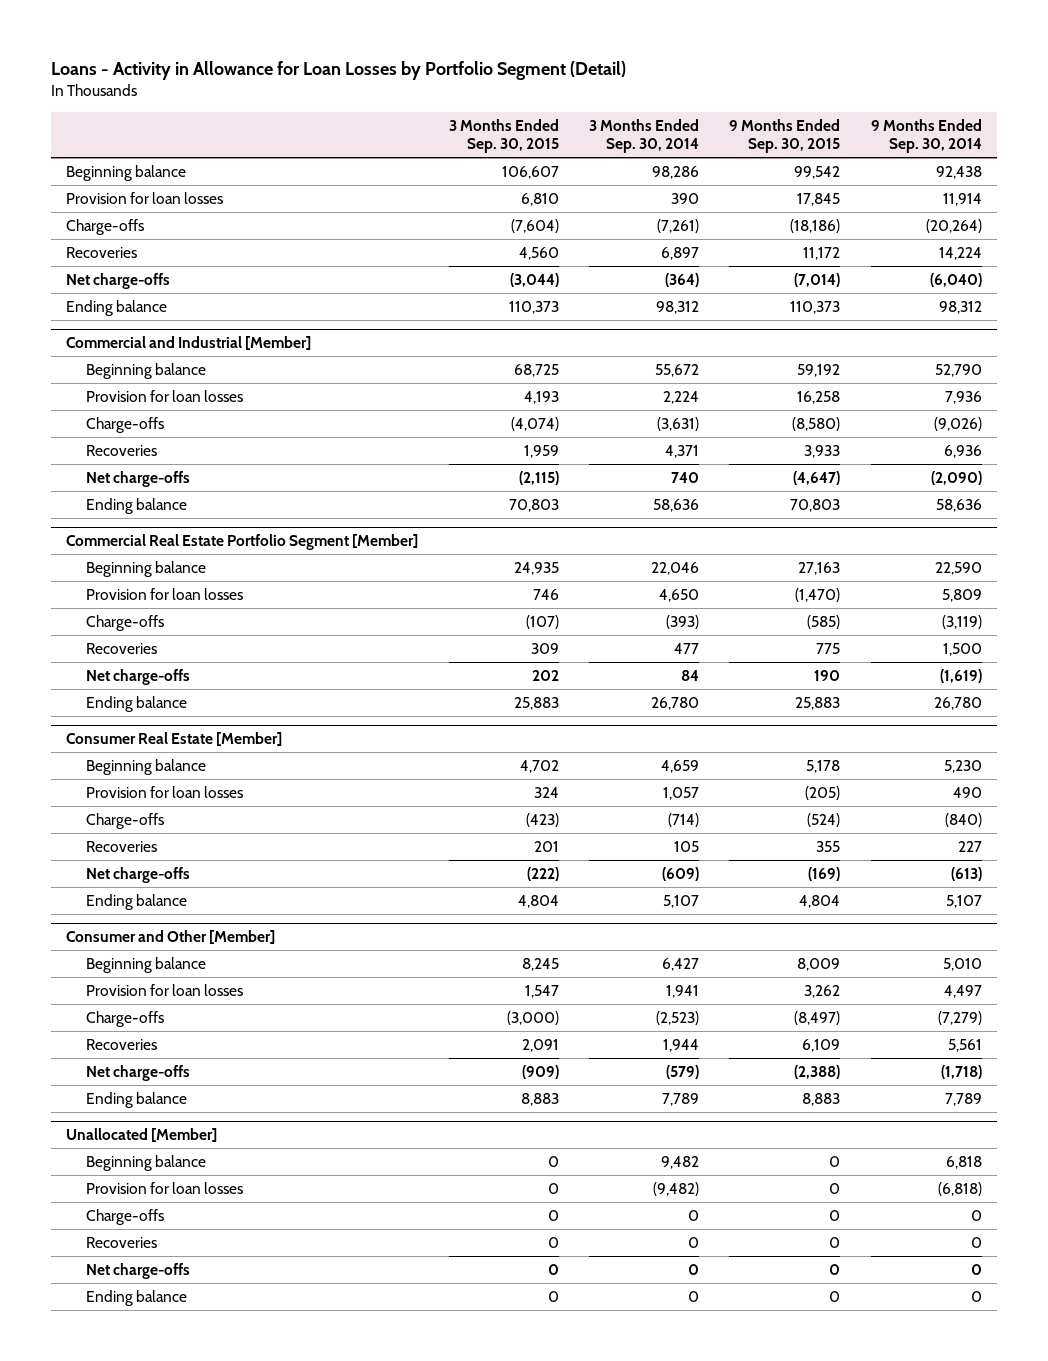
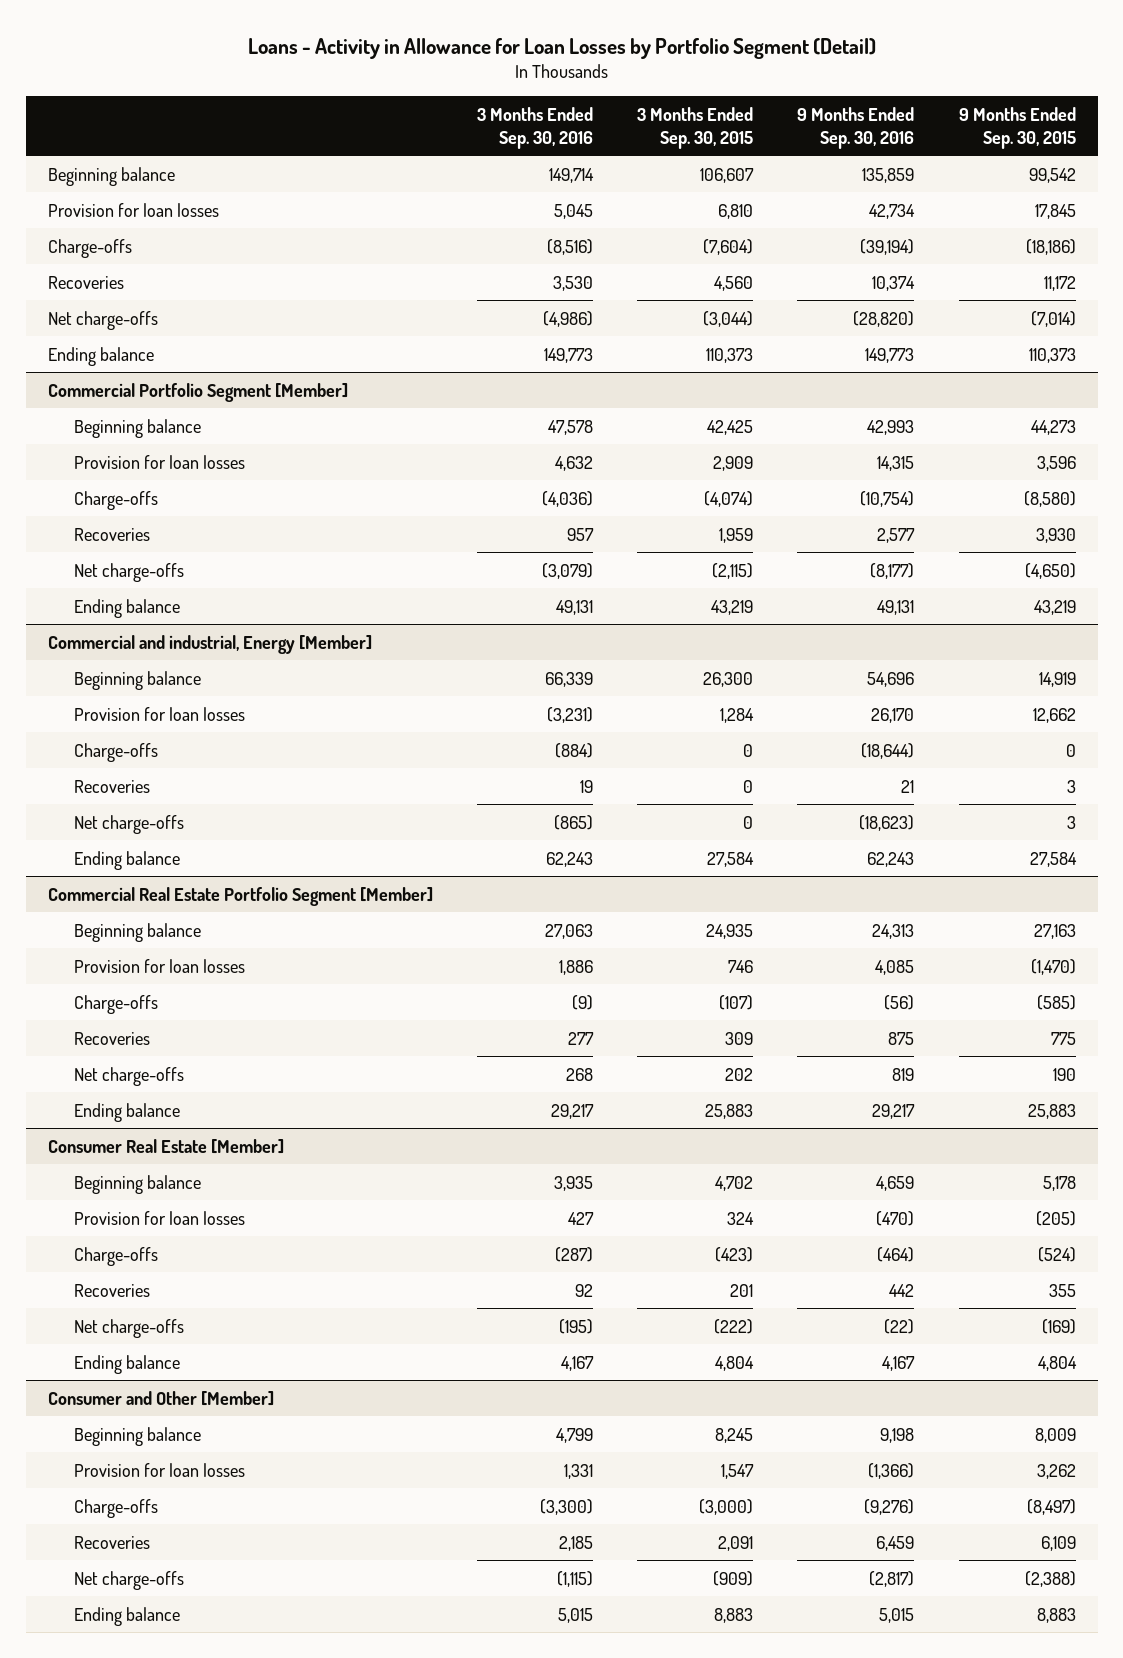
- | 3 Months Ended Sep. 30, 2015 | 3 Months Ended Sep. 30, 2014 | 9 Months Ended Sep. 30, 2015 | 9 Months Ended Sep. 30, 2014
+ | 3 Months Ended Sep. 30, 2016 | 3 Months Ended Sep. 30, 2015 | 9 Months Ended Sep. 30, 2016 | 9 Months Ended Sep. 30, 2015
- Commercial and Industrial [Member]
- Beginning balance | 68,725 | 55,672 | 59,192 | 52,790
- Provision for loan losses | 4,193 | 2,224 | 16,258 | 7,936
+ Commercial Portfolio Segment [Member]
+ Beginning balance | 47,578 | 42,425 | 42,993 | 44,273
+ Provision for loan losses | 4,632 | 2,909 | 14,315 | 3,596
- Recoveries | 1,959 | 4,371 | 3,933 | 6,936
- Net charge-offs | (2,115) | 740 | (4,647) | (2,090)
- Ending balance | 70,803 | 58,636 | 70,803 | 58,636
+ Recoveries | 957 | 1,959 | 2,577 | 3,930
+ Net charge-offs | (3,079) | (2,115) | (8,177) | (4,650)
+ Ending balance | 49,131 | 43,219 | 49,131 | 43,219
+ Commercial and industrial, Energy [Member]
+ Beginning balance | 66,339 | 26,300 | 54,696 | 14,919
+ Provision for loan losses | (3,231) | 1,284 | 26,170 | 12,662
+ Charge-offs | (884) | 0 | (18,644) | 0
+ Recoveries | 19 | 0 | 21 | 3
+ Net charge-offs | (865) | 0 | (18,623) | 3
+ Ending balance | 62,243 | 27,584 | 62,243 | 27,584
- Unallocated [Member]
- Beginning balance | 0 | 9,482 | 0 | 6,818
- Provision for loan losses | 0 | (9,482) | 0 | (6,818)
- Charge-offs | 0 | 0 | 0 | 0
- Recoveries | 0 | 0 | 0 | 0
- Net charge-offs | 0 | 0 | 0 | 0
- Ending balance | 0 | 0 | 0 | 0

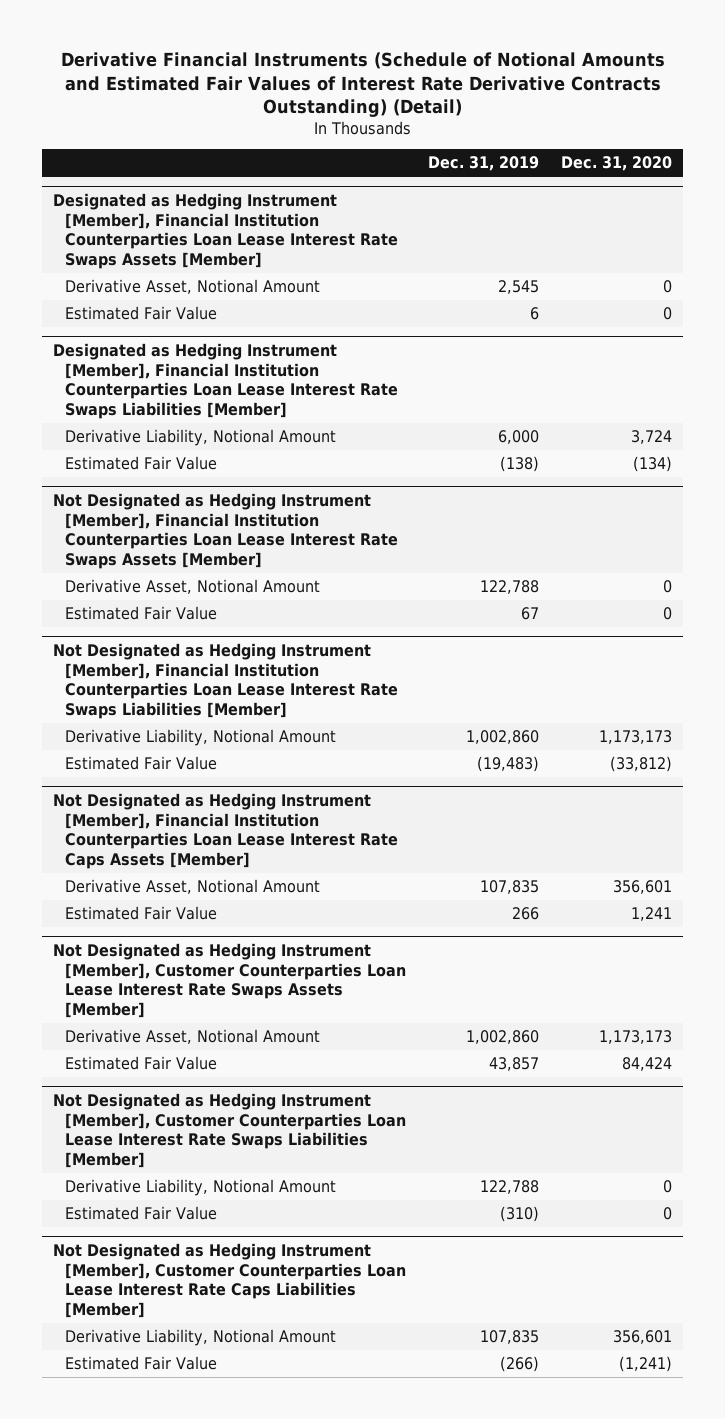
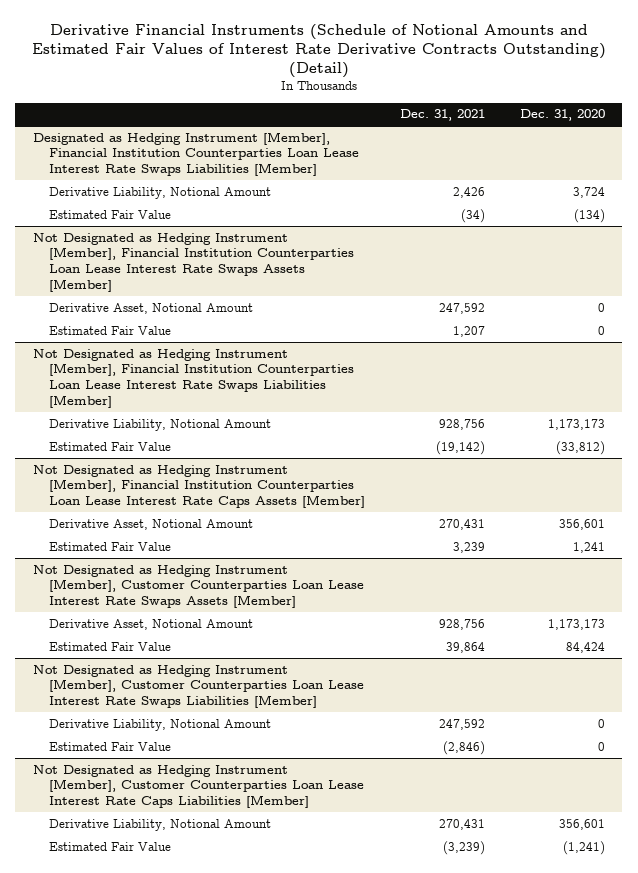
- | Dec. 31, 2019 | Dec. 31, 2020
+ | Dec. 31, 2021 | Dec. 31, 2020
- Designated as Hedging Instrument [Member], Financial Institution Counterparties Loan Lease Interest Rate Swaps Assets [Member]
- Derivative Asset, Notional Amount | 2,545 | 0
- Estimated Fair Value | 6 | 0

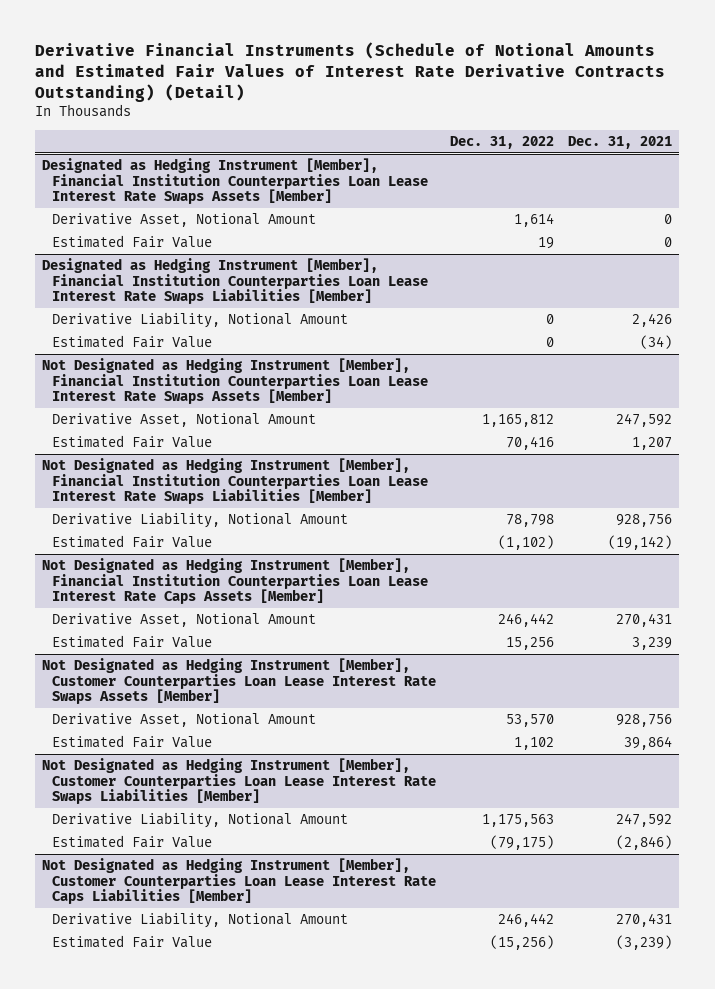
- | Dec. 31, 2021 | Dec. 31, 2020
+ | Dec. 31, 2022 | Dec. 31, 2021
+ Designated as Hedging Instrument [Member], Financial Institution Counterparties Loan Lease Interest Rate Swaps Assets [Member]
+ Derivative Asset, Notional Amount | 1,614 | 0
+ Estimated Fair Value | 19 | 0

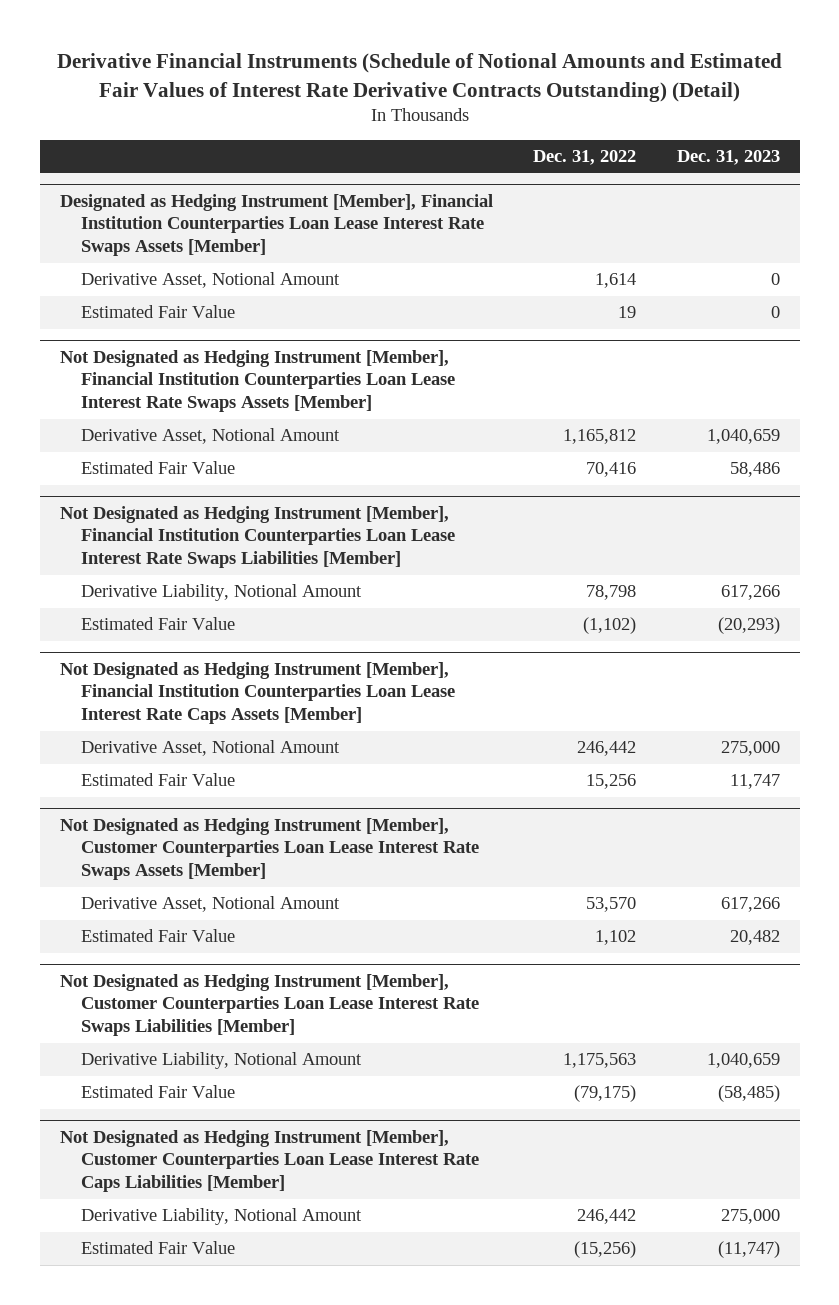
- | Dec. 31, 2022 | Dec. 31, 2021
+ | Dec. 31, 2022 | Dec. 31, 2023
- Designated as Hedging Instrument [Member], Financial Institution Counterparties Loan Lease Interest Rate Swaps Liabilities [Member]
- Derivative Liability, Notional Amount | 0 | 2,426
- Estimated Fair Value | 0 | (34)

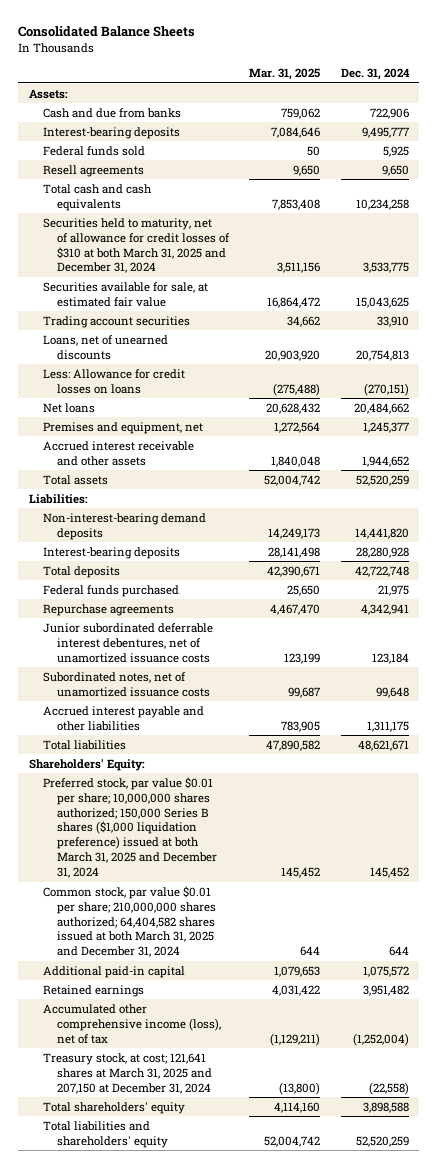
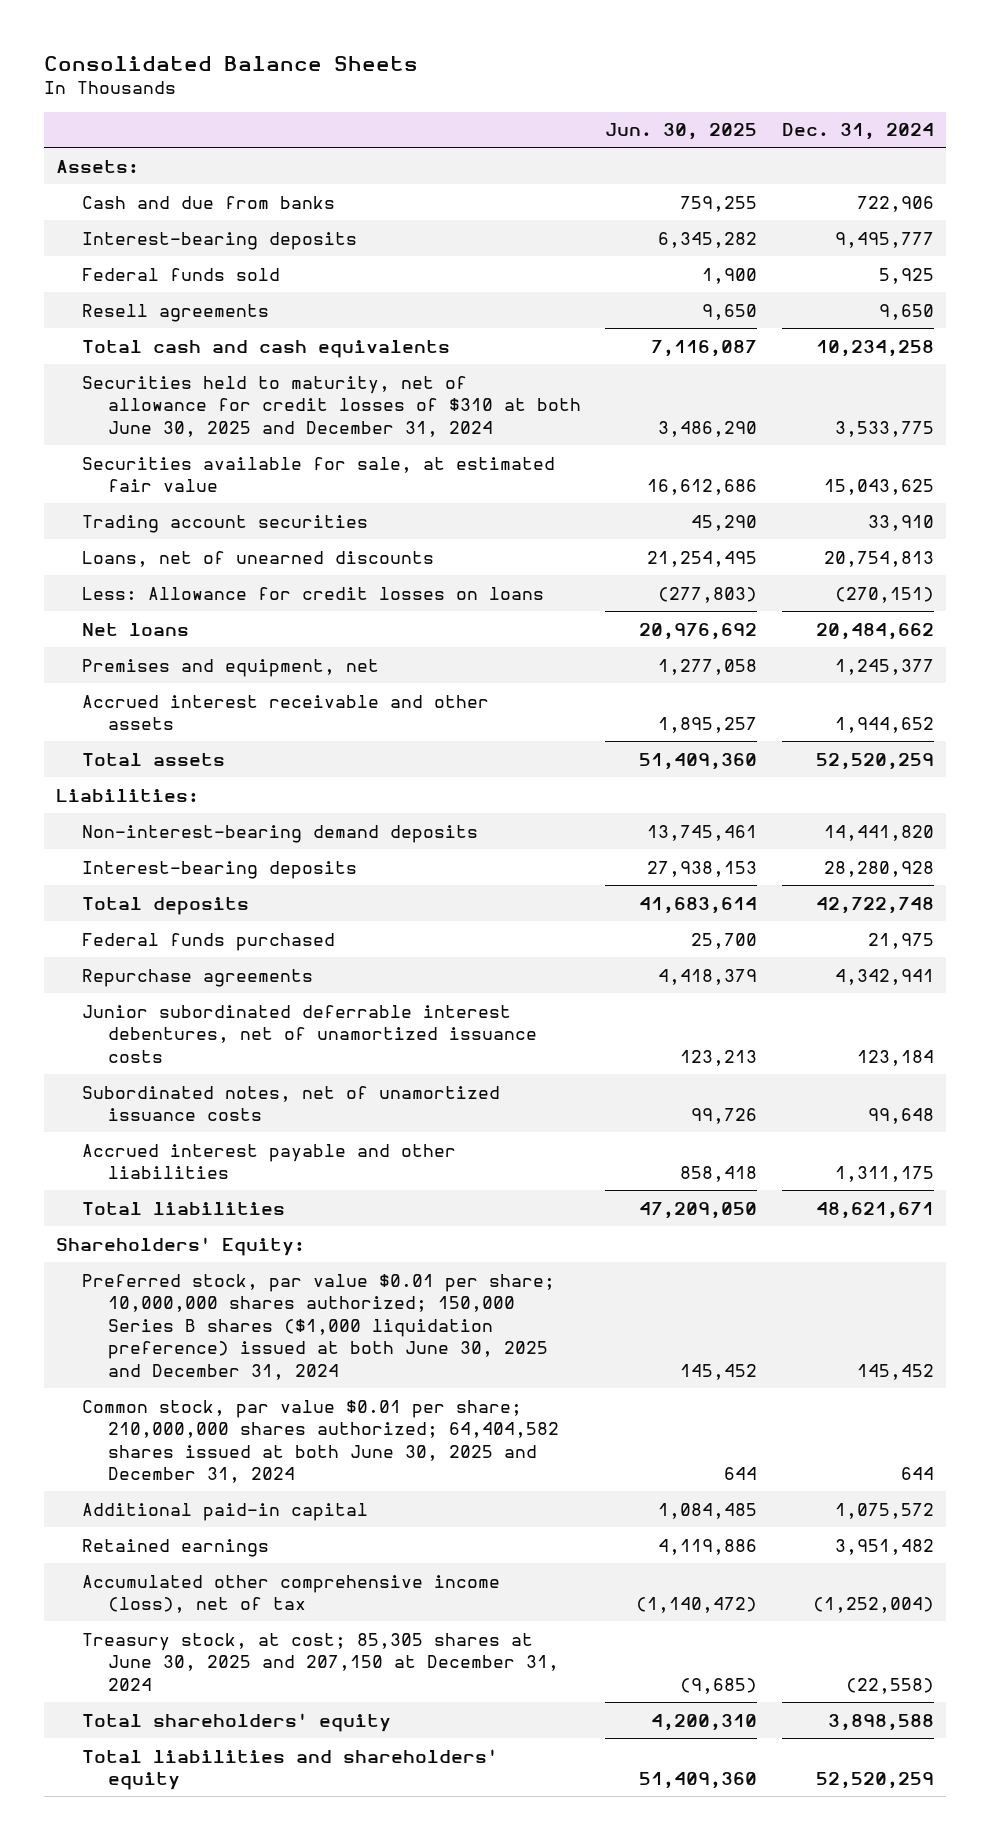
- | Mar. 31, 2025 | Dec. 31, 2024
+ | Jun. 30, 2025 | Dec. 31, 2024
- Securities held to maturity, net of allowance for credit losses of $310 at both March 31, 2025 and December 31, 2024 | 3,511,156 | 3,533,775
+ Securities held to maturity, net of allowance for credit losses of $310 at both June 30, 2025 and December 31, 2024 | 3,486,290 | 3,533,775
- Preferred stock, par value $0.01 per share; 10,000,000 shares authorized; 150,000 Series B shares ($1,000 liquidation preference) issued at both March 31, 2025 and December 31, 2024 | 145,452 | 145,452
- Common stock, par value $0.01 per share; 210,000,000 shares authorized; 64,404,582 shares issued at both March 31, 2025 and December 31, 2024 | 644 | 644
+ Preferred stock, par value $0.01 per share; 10,000,000 shares authorized; 150,000 Series B shares ($1,000 liquidation preference) issued at both June 30, 2025 and December 31, 2024 | 145,452 | 145,452
+ Common stock, par value $0.01 per share; 210,000,000 shares authorized; 64,404,582 shares issued at both June 30, 2025 and December 31, 2024 | 644 | 644
- Treasury stock, at cost; 121,641 shares at March 31, 2025 and 207,150 at December 31, 2024 | (13,800) | (22,558)
+ Treasury stock, at cost; 85,305 shares at June 30, 2025 and 207,150 at December 31, 2024 | (9,685) | (22,558)

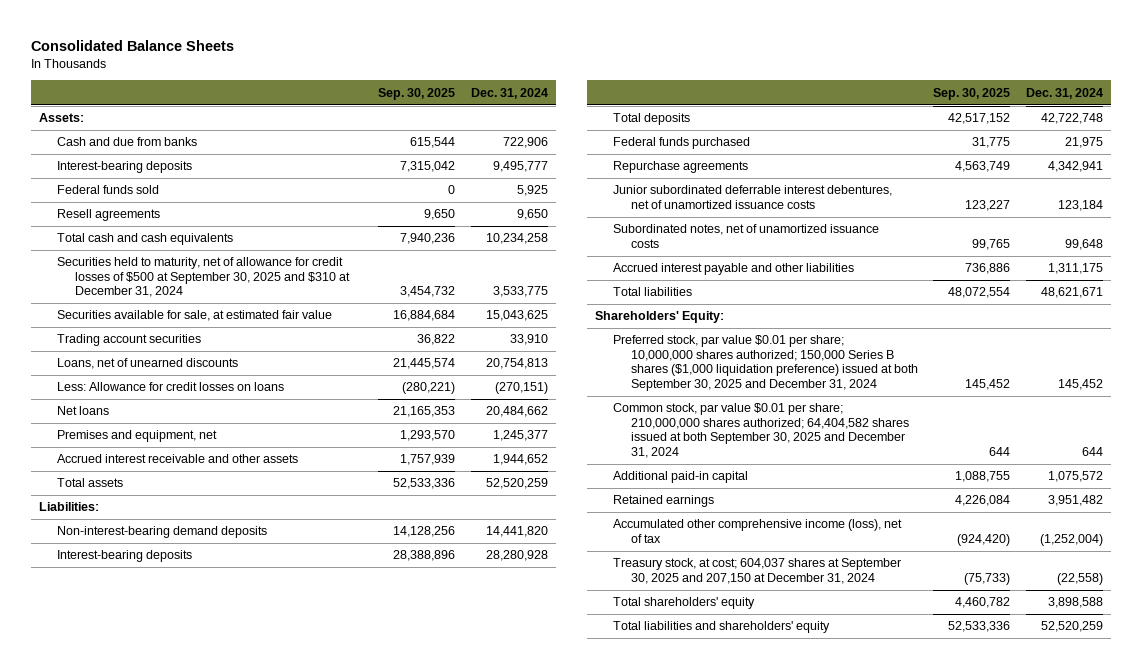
- | Jun. 30, 2025 | Dec. 31, 2024
+ | Sep. 30, 2025 | Dec. 31, 2024
- Securities held to maturity, net of allowance for credit losses of $310 at both June 30, 2025 and December 31, 2024 | 3,486,290 | 3,533,775
+ Securities held to maturity, net of allowance for credit losses of $500 at September 30, 2025 and $310 at December 31, 2024 | 3,454,732 | 3,533,775
- Preferred stock, par value $0.01 per share; 10,000,000 shares authorized; 150,000 Series B shares ($1,000 liquidation preference) issued at both June 30, 2025 and December 31, 2024 | 145,452 | 145,452
- Common stock, par value $0.01 per share; 210,000,000 shares authorized; 64,404,582 shares issued at both June 30, 2025 and December 31, 2024 | 644 | 644
+ Preferred stock, par value $0.01 per share; 10,000,000 shares authorized; 150,000 Series B shares ($1,000 liquidation preference) issued at both September 30, 2025 and December 31, 2024 | 145,452 | 145,452
+ Common stock, par value $0.01 per share; 210,000,000 shares authorized; 64,404,582 shares issued at both September 30, 2025 and December 31, 2024 | 644 | 644
- Treasury stock, at cost; 85,305 shares at June 30, 2025 and 207,150 at December 31, 2024 | (9,685) | (22,558)
+ Treasury stock, at cost; 604,037 shares at September 30, 2025 and 207,150 at December 31, 2024 | (75,733) | (22,558)

